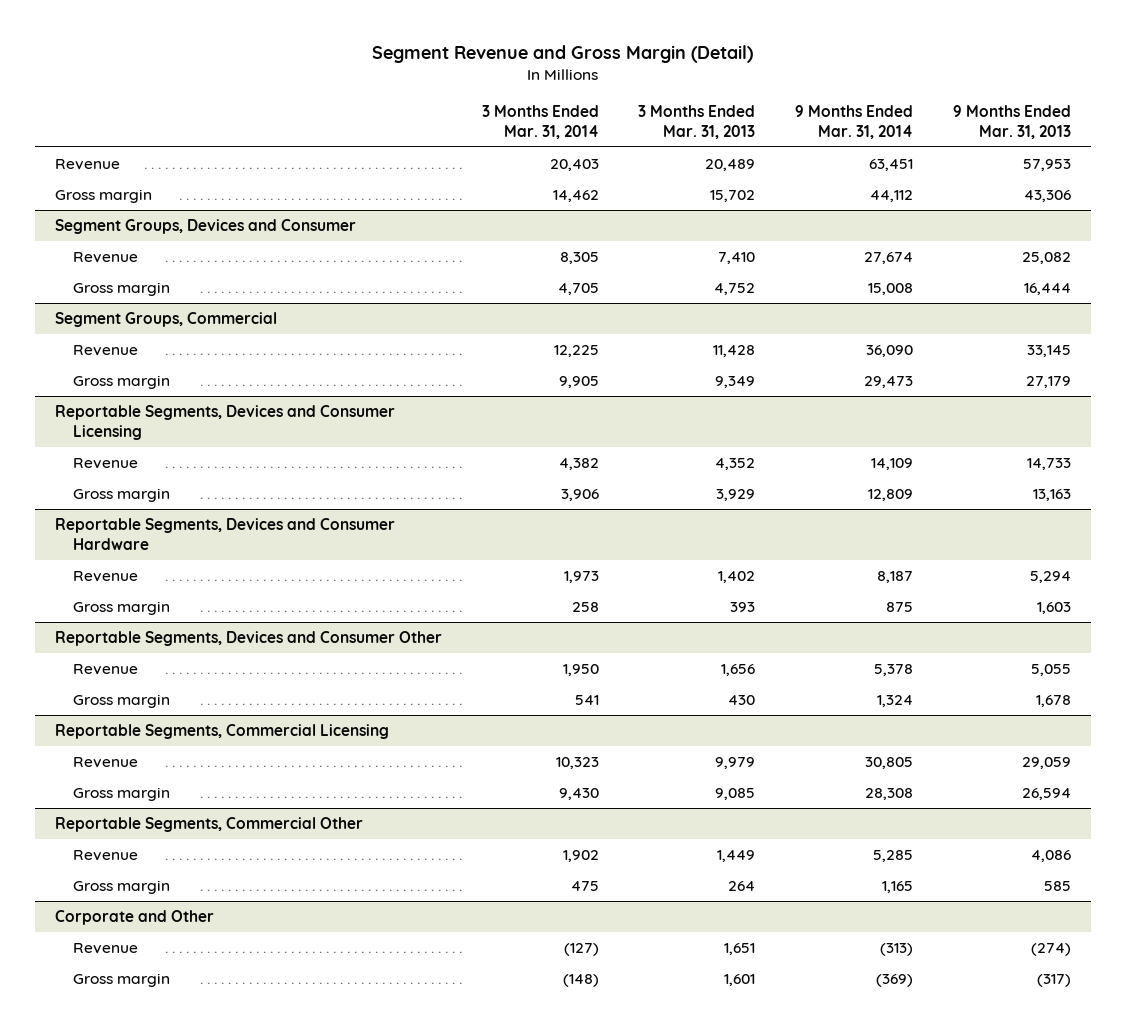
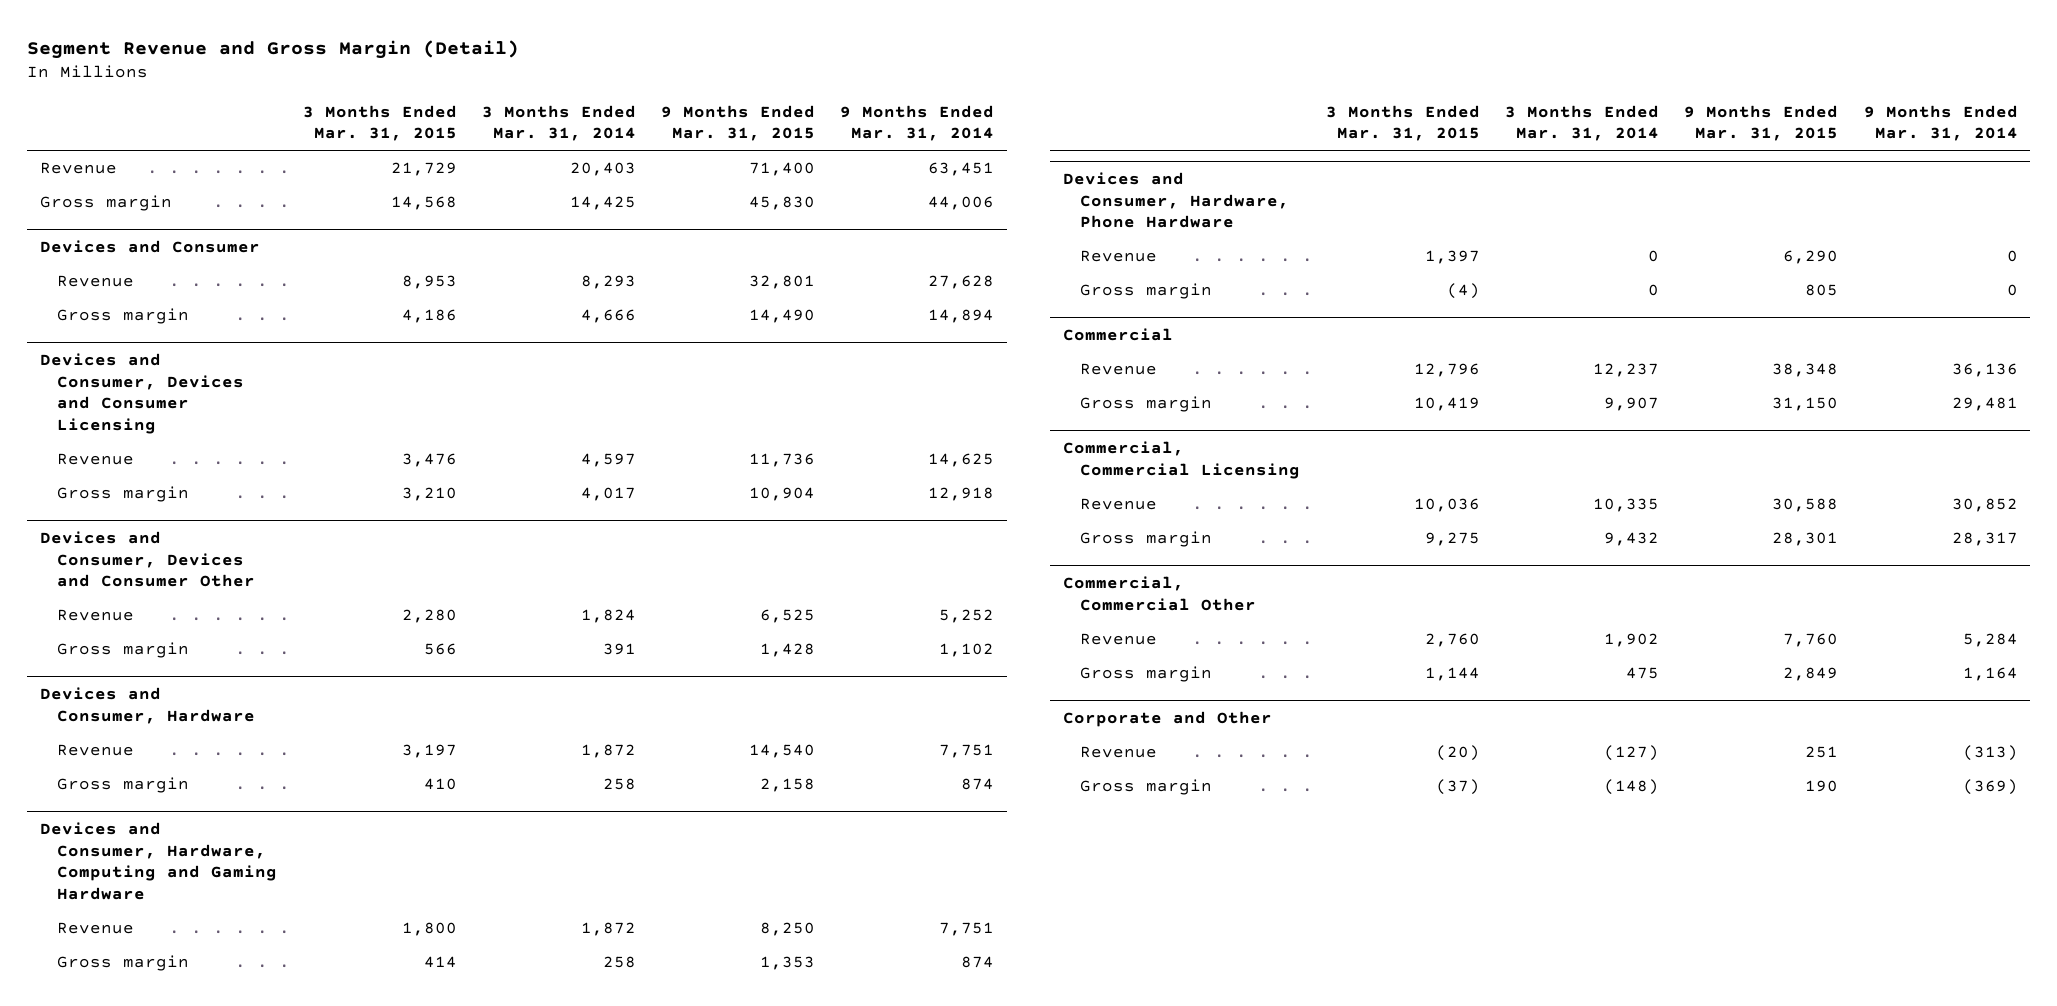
- | 3 Months Ended Mar. 31, 2014 | 3 Months Ended Mar. 31, 2013 | 9 Months Ended Mar. 31, 2014 | 9 Months Ended Mar. 31, 2013
+ | 3 Months Ended Mar. 31, 2015 | 3 Months Ended Mar. 31, 2014 | 9 Months Ended Mar. 31, 2015 | 9 Months Ended Mar. 31, 2014
- Gross margin | 14,462 | 15,702 | 44,112 | 43,306
- Segment Groups, Devices and Consumer
- Revenue | 8,305 | 7,410 | 27,674 | 25,082
- Gross margin | 4,705 | 4,752 | 15,008 | 16,444
- Segment Groups, Commercial
- Revenue | 12,225 | 11,428 | 36,090 | 33,145
- Gross margin | 9,905 | 9,349 | 29,473 | 27,179
- Reportable Segments, Devices and Consumer Licensing
- Revenue | 4,382 | 4,352 | 14,109 | 14,733
- Gross margin | 3,906 | 3,929 | 12,809 | 13,163
- Reportable Segments, Devices and Consumer Hardware
- Revenue | 1,973 | 1,402 | 8,187 | 5,294
- Gross margin | 258 | 393 | 875 | 1,603
- Reportable Segments, Devices and Consumer Other
- Revenue | 1,950 | 1,656 | 5,378 | 5,055
- Gross margin | 541 | 430 | 1,324 | 1,678
- Reportable Segments, Commercial Licensing
- Revenue | 10,323 | 9,979 | 30,805 | 29,059
- Gross margin | 9,430 | 9,085 | 28,308 | 26,594
- Reportable Segments, Commercial Other
- Revenue | 1,902 | 1,449 | 5,285 | 4,086
- Gross margin | 475 | 264 | 1,165 | 585
+ Gross margin | 14,568 | 14,425 | 45,830 | 44,006
+ Devices and Consumer
+ Revenue | 8,953 | 8,293 | 32,801 | 27,628
+ Gross margin | 4,186 | 4,666 | 14,490 | 14,894
+ Devices and Consumer, Devices and Consumer Licensing
+ Revenue | 3,476 | 4,597 | 11,736 | 14,625
+ Gross margin | 3,210 | 4,017 | 10,904 | 12,918
+ Devices and Consumer, Devices and Consumer Other
+ Revenue | 2,280 | 1,824 | 6,525 | 5,252
+ Gross margin | 566 | 391 | 1,428 | 1,102
+ Devices and Consumer, Hardware
+ Revenue | 3,197 | 1,872 | 14,540 | 7,751
+ Gross margin | 410 | 258 | 2,158 | 874
+ Devices and Consumer, Hardware, Computing and Gaming Hardware
+ Revenue | 1,800 | 1,872 | 8,250 | 7,751
+ Gross margin | 414 | 258 | 1,353 | 874
+ Devices and Consumer, Hardware, Phone Hardware
+ Revenue | 1,397 | 0 | 6,290 | 0
+ Gross margin | (4) | 0 | 805 | 0
+ Commercial
+ Revenue | 12,796 | 12,237 | 38,348 | 36,136
+ Gross margin | 10,419 | 9,907 | 31,150 | 29,481
+ Commercial, Commercial Licensing
+ Revenue | 10,036 | 10,335 | 30,588 | 30,852
+ Gross margin | 9,275 | 9,432 | 28,301 | 28,317
+ Commercial, Commercial Other
+ Revenue | 2,760 | 1,902 | 7,760 | 5,284
+ Gross margin | 1,144 | 475 | 2,849 | 1,164

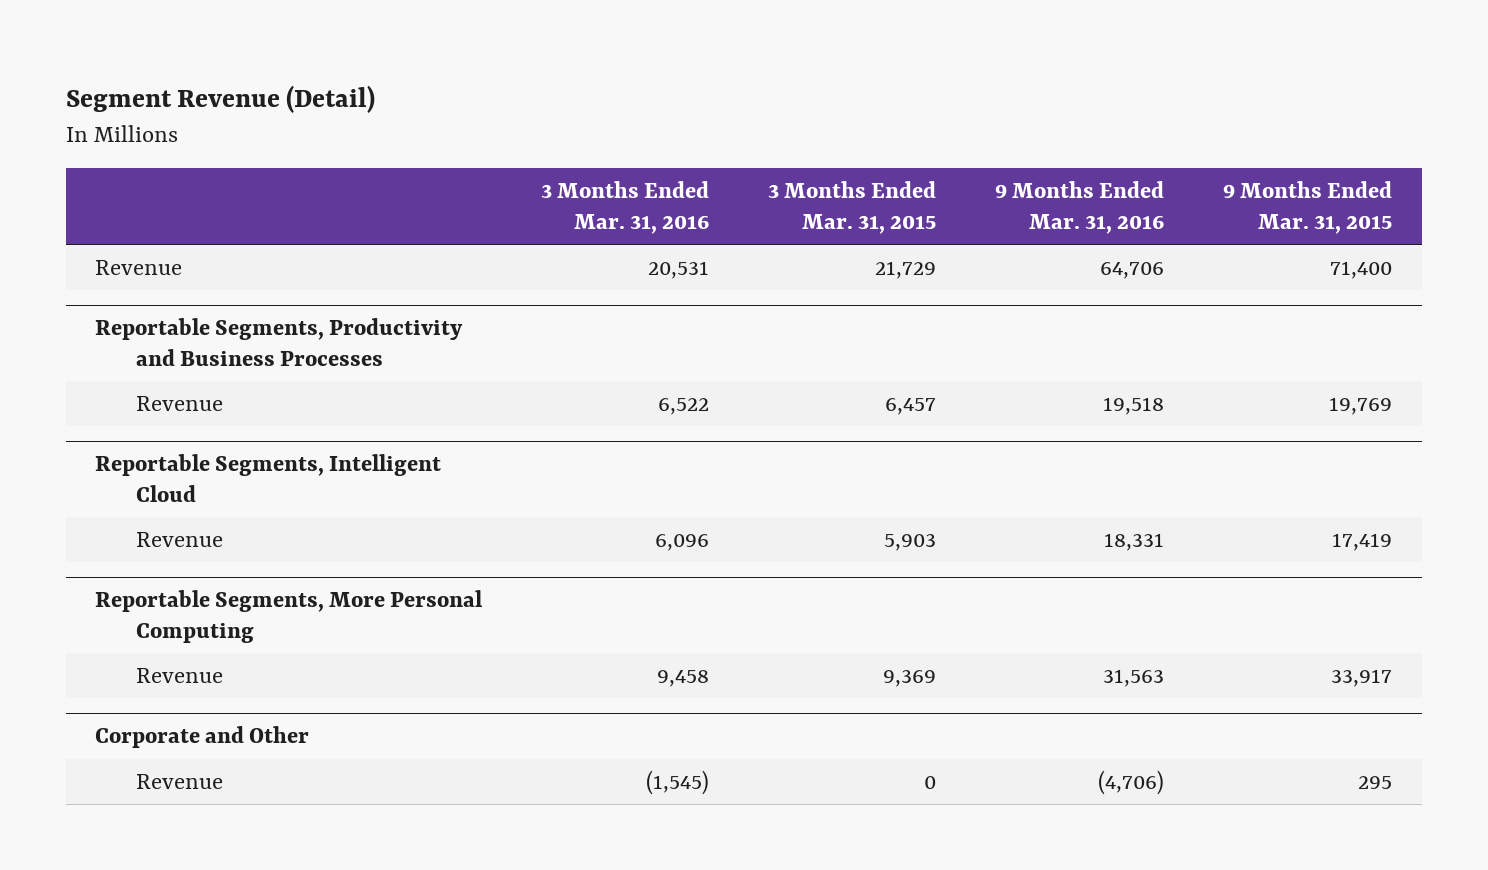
- Segment Revenue and Gross Margin (Detail)
+ Segment Revenue (Detail)
- | 3 Months Ended Mar. 31, 2015 | 3 Months Ended Mar. 31, 2014 | 9 Months Ended Mar. 31, 2015 | 9 Months Ended Mar. 31, 2014
+ | 3 Months Ended Mar. 31, 2016 | 3 Months Ended Mar. 31, 2015 | 9 Months Ended Mar. 31, 2016 | 9 Months Ended Mar. 31, 2015
- Gross margin | 14,568 | 14,425 | 45,830 | 44,006
- Devices and Consumer
- Revenue | 8,953 | 8,293 | 32,801 | 27,628
- Gross margin | 4,186 | 4,666 | 14,490 | 14,894
- Devices and Consumer, Devices and Consumer Licensing
- Revenue | 3,476 | 4,597 | 11,736 | 14,625
- Gross margin | 3,210 | 4,017 | 10,904 | 12,918
- Devices and Consumer, Devices and Consumer Other
- Revenue | 2,280 | 1,824 | 6,525 | 5,252
- Gross margin | 566 | 391 | 1,428 | 1,102
- Devices and Consumer, Hardware
- Revenue | 3,197 | 1,872 | 14,540 | 7,751
- Gross margin | 410 | 258 | 2,158 | 874
- Devices and Consumer, Hardware, Computing and Gaming Hardware
- Revenue | 1,800 | 1,872 | 8,250 | 7,751
- Gross margin | 414 | 258 | 1,353 | 874
- Devices and Consumer, Hardware, Phone Hardware
- Revenue | 1,397 | 0 | 6,290 | 0
- Gross margin | (4) | 0 | 805 | 0
- Commercial
- Revenue | 12,796 | 12,237 | 38,348 | 36,136
- Gross margin | 10,419 | 9,907 | 31,150 | 29,481
- Commercial, Commercial Licensing
- Revenue | 10,036 | 10,335 | 30,588 | 30,852
- Gross margin | 9,275 | 9,432 | 28,301 | 28,317
- Commercial, Commercial Other
- Revenue | 2,760 | 1,902 | 7,760 | 5,284
- Gross margin | 1,144 | 475 | 2,849 | 1,164
+ Reportable Segments, Productivity and Business Processes
+ Revenue | 6,522 | 6,457 | 19,518 | 19,769
+ Reportable Segments, Intelligent Cloud
+ Revenue | 6,096 | 5,903 | 18,331 | 17,419
+ Reportable Segments, More Personal Computing
+ Revenue | 9,458 | 9,369 | 31,563 | 33,917
@ Corporate and Other
- Revenue | (20) | (127) | 251 | (313)
- Gross margin | (37) | (148) | 190 | (369)
+ Revenue | (1,545) | 0 | (4,706) | 295

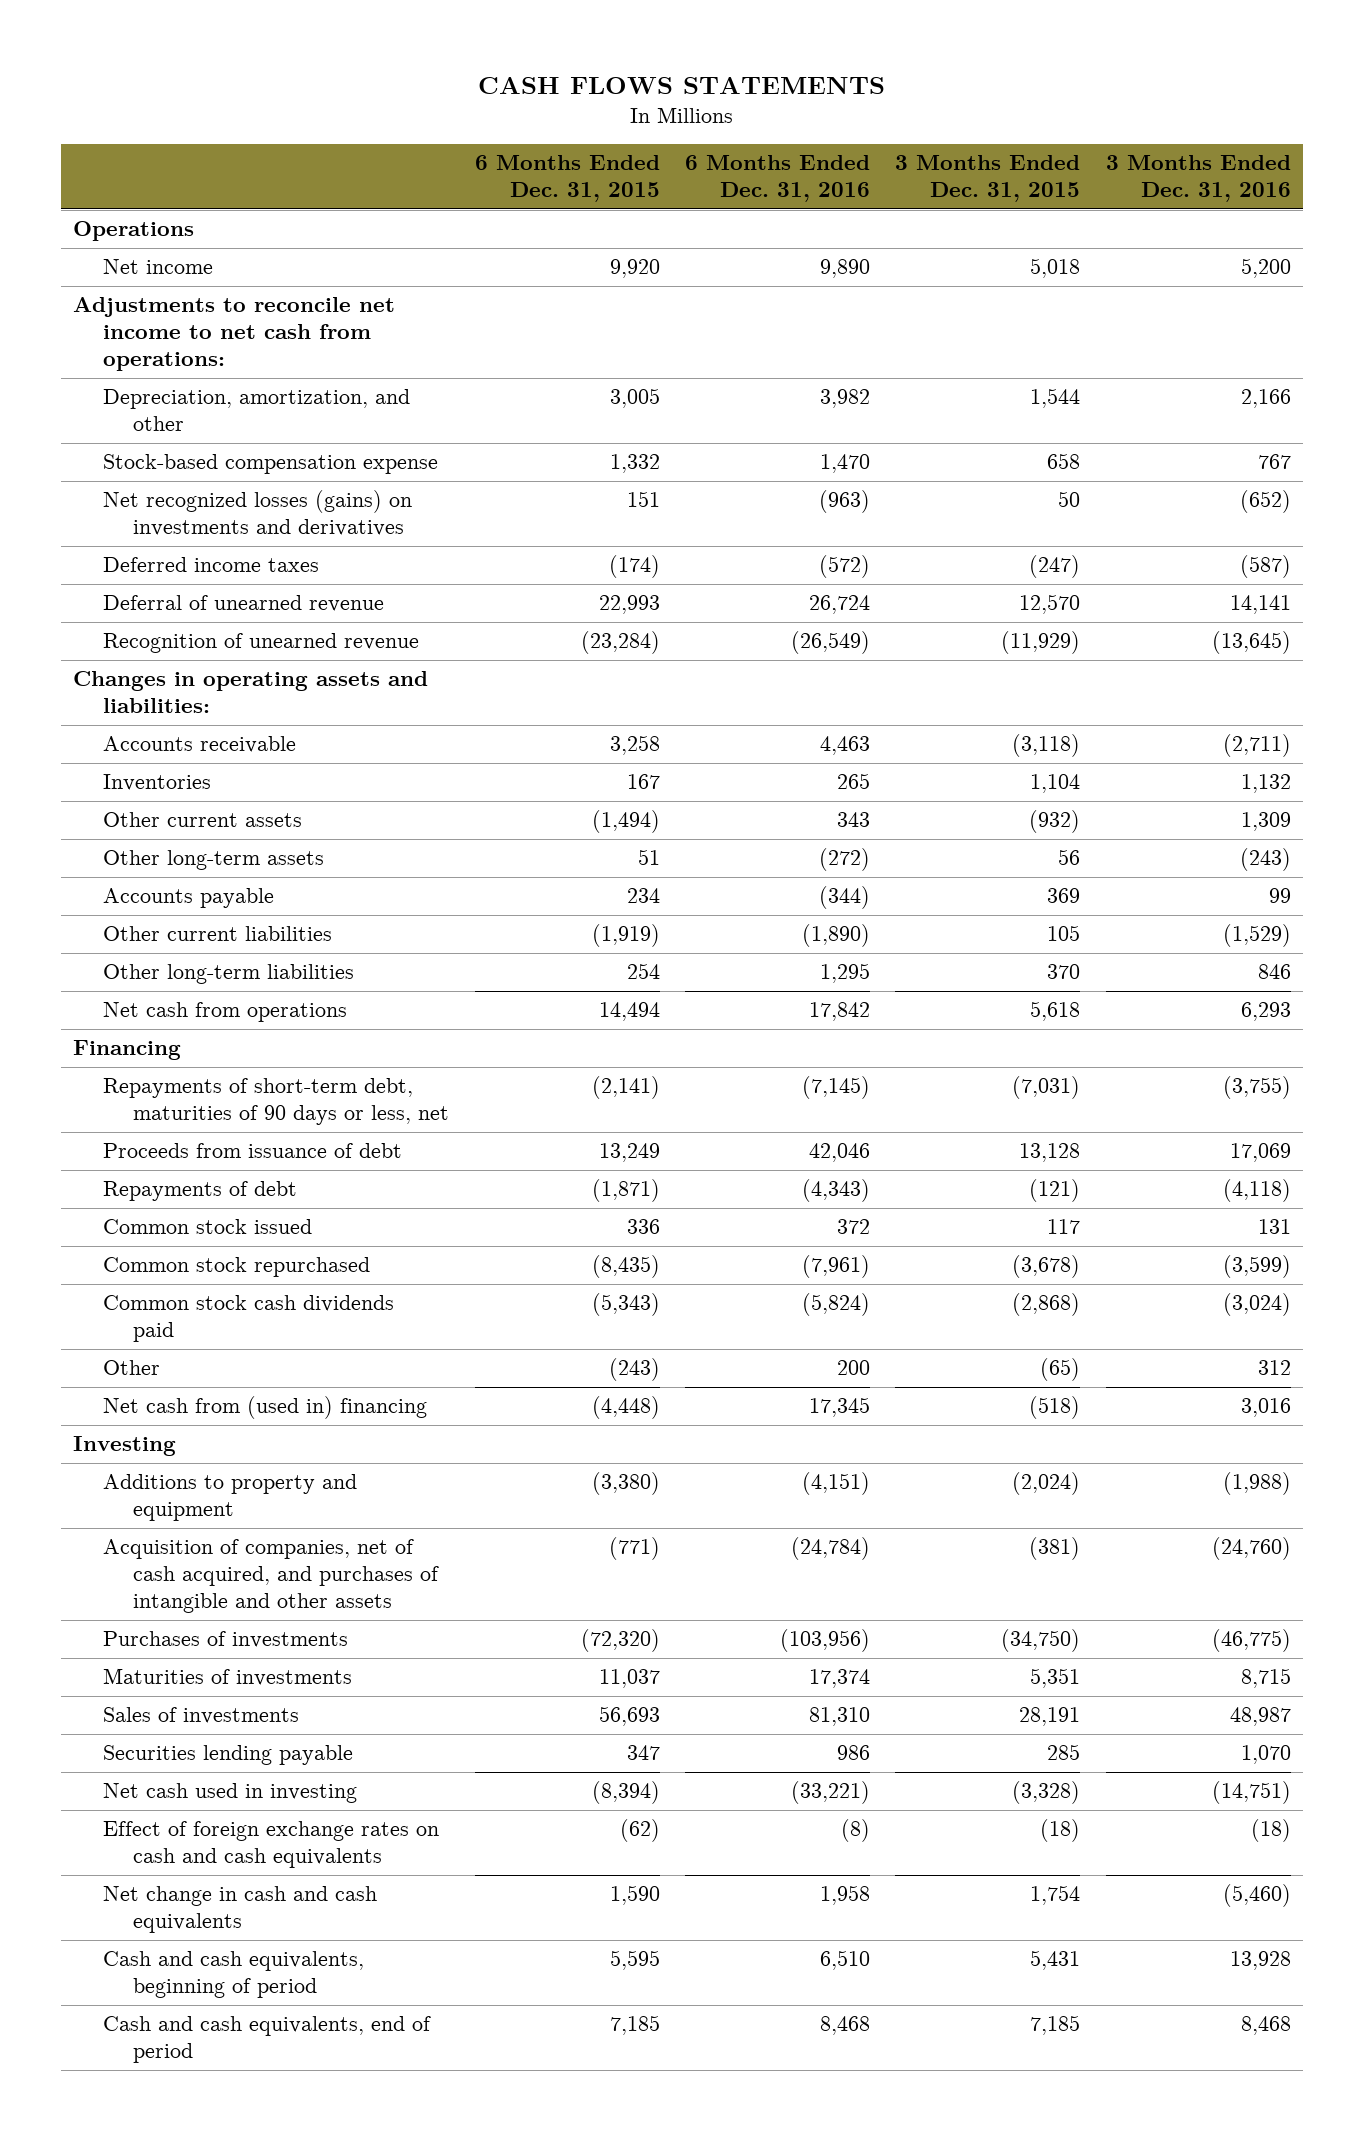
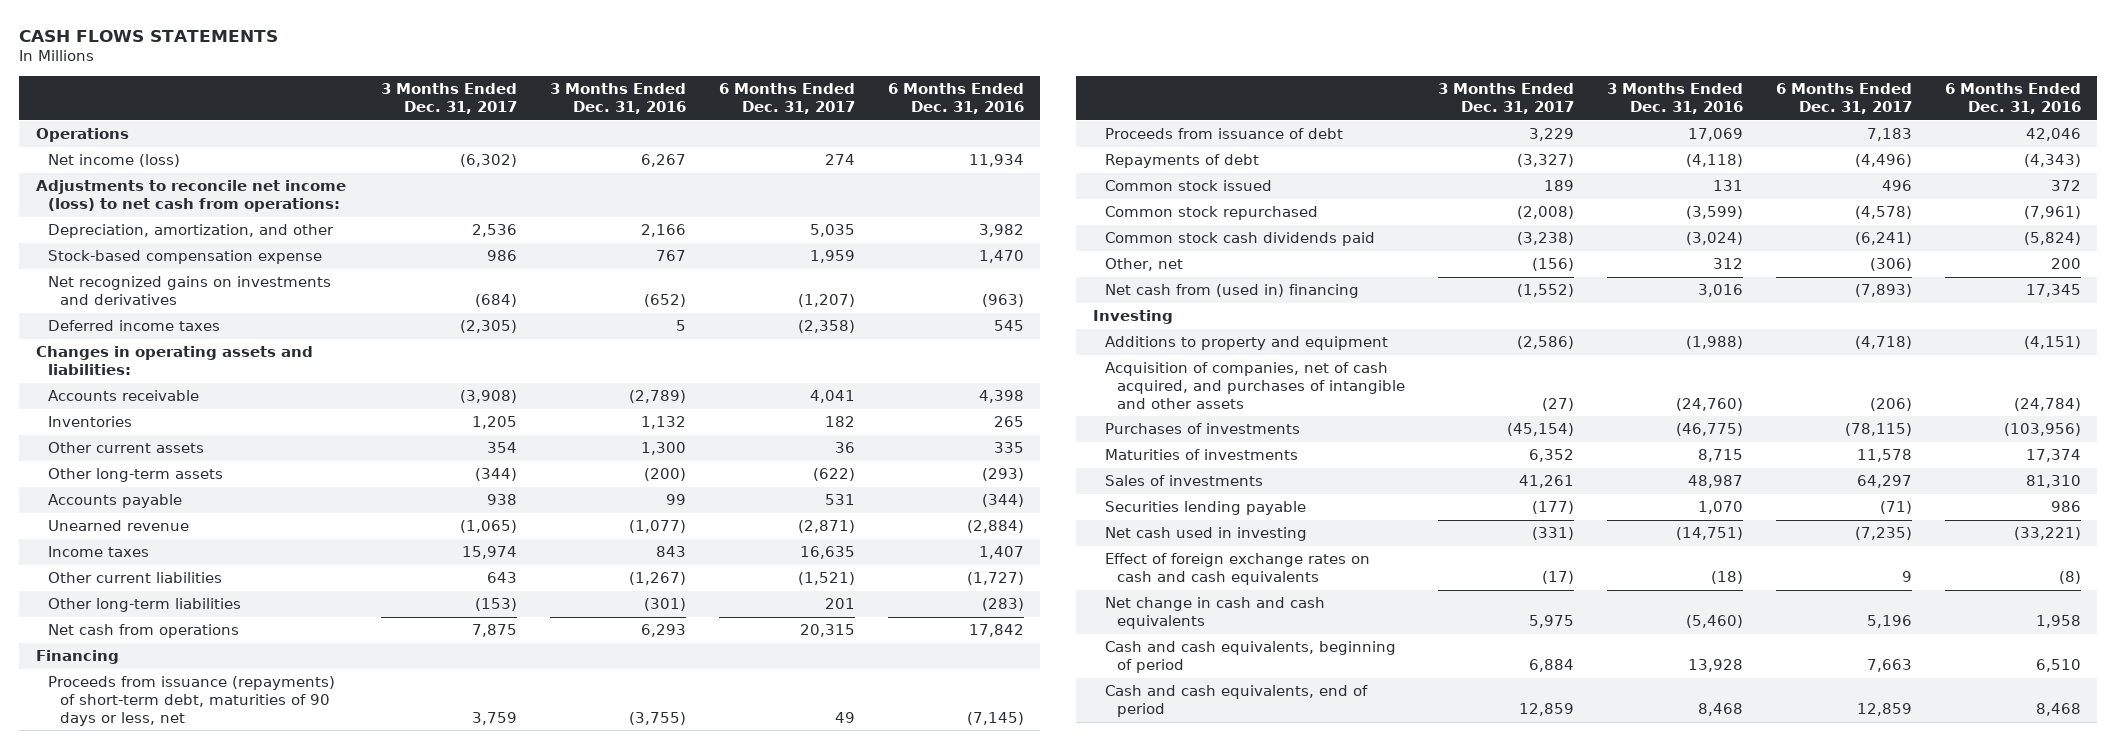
- | 6 Months Ended Dec. 31, 2015 | 6 Months Ended Dec. 31, 2016 | 3 Months Ended Dec. 31, 2015 | 3 Months Ended Dec. 31, 2016
+ | 3 Months Ended Dec. 31, 2017 | 3 Months Ended Dec. 31, 2016 | 6 Months Ended Dec. 31, 2017 | 6 Months Ended Dec. 31, 2016
- Net income | 9,920 | 9,890 | 5,018 | 5,200
- Adjustments to reconcile net income to net cash from operations:
+ Net income (loss) | (6,302) | 6,267 | 274 | 11,934
+ Adjustments to reconcile net income (loss) to net cash from operations:
- Net recognized losses (gains) on investments and derivatives | 151 | (963) | 50 | (652)
- Deferred income taxes | (174) | (572) | (247) | (587)
- Deferral of unearned revenue | 22,993 | 26,724 | 12,570 | 14,141
- Recognition of unearned revenue | (23,284) | (26,549) | (11,929) | (13,645)
+ Net recognized gains on investments and derivatives | (684) | (652) | (1,207) | (963)
+ Deferred income taxes | (2,305) | 5 | (2,358) | 545
- Accounts receivable | 3,258 | 4,463 | (3,118) | (2,711)
+ Accounts receivable | (3,908) | (2,789) | 4,041 | 4,398
- Other current assets | (1,494) | 343 | (932) | 1,309
- Other long-term assets | 51 | (272) | 56 | (243)
+ Other current assets | 354 | 1,300 | 36 | 335
+ Other long-term assets | (344) | (200) | (622) | (293)
- Other current liabilities | (1,919) | (1,890) | 105 | (1,529)
- Other long-term liabilities | 254 | 1,295 | 370 | 846
+ Unearned revenue | (1,065) | (1,077) | (2,871) | (2,884)
+ Income taxes | 15,974 | 843 | 16,635 | 1,407
+ Other current liabilities | 643 | (1,267) | (1,521) | (1,727)
+ Other long-term liabilities | (153) | (301) | 201 | (283)
- Repayments of short-term debt, maturities of 90 days or less, net | (2,141) | (7,145) | (7,031) | (3,755)
+ Proceeds from issuance (repayments) of short-term debt, maturities of 90 days or less, net | 3,759 | (3,755) | 49 | (7,145)
- Other | (243) | 200 | (65) | 312
+ Other, net | (156) | 312 | (306) | 200

